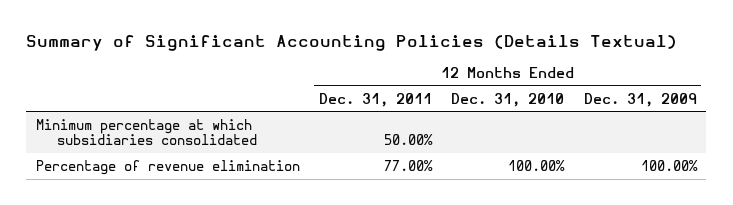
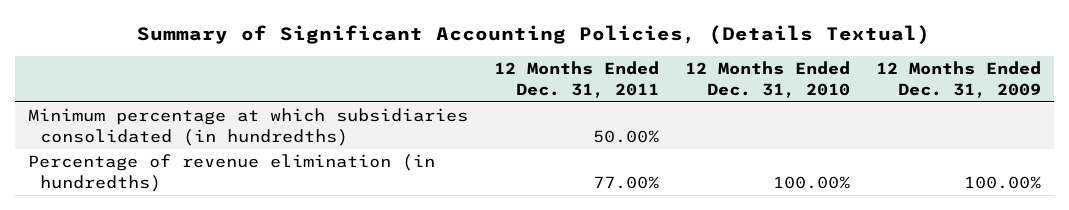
- Summary of Significant Accounting Policies (Details Textual)
+ Summary of Significant Accounting Policies, (Details Textual)
- Minimum percentage at which subsidiaries consolidated | 50.00% | |
- Percentage of revenue elimination | 77.00% | 100.00% | 100.00%
+ Minimum percentage at which subsidiaries consolidated (in hundredths) | 50.00% | |
+ Percentage of revenue elimination (in hundredths) | 77.00% | 100.00% | 100.00%

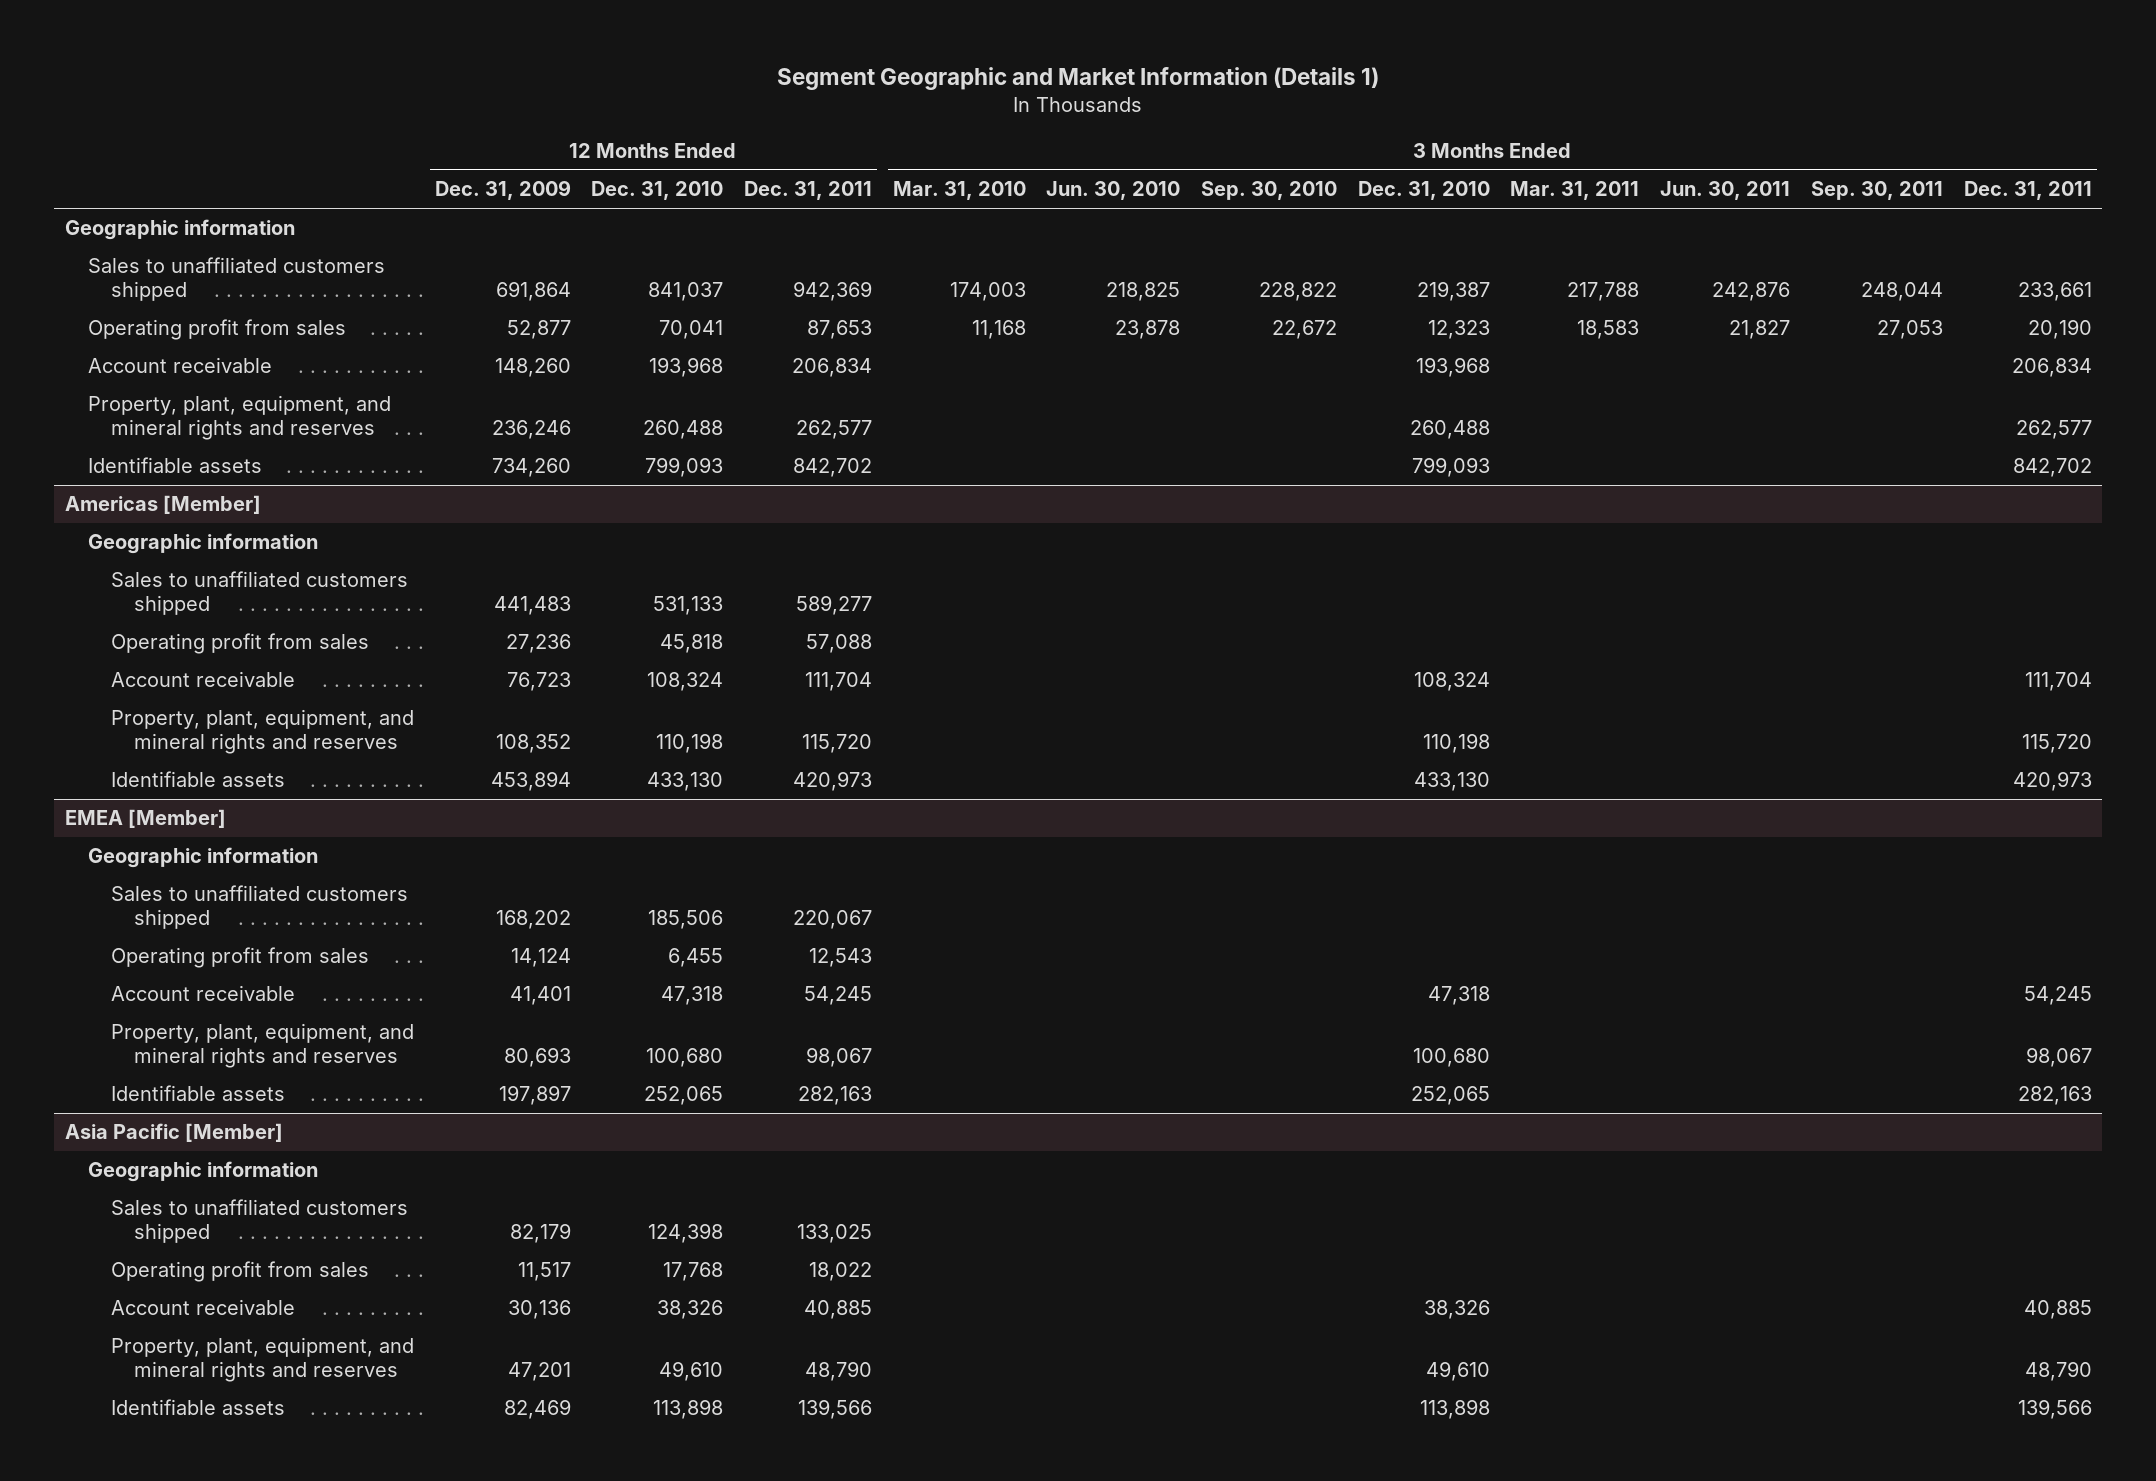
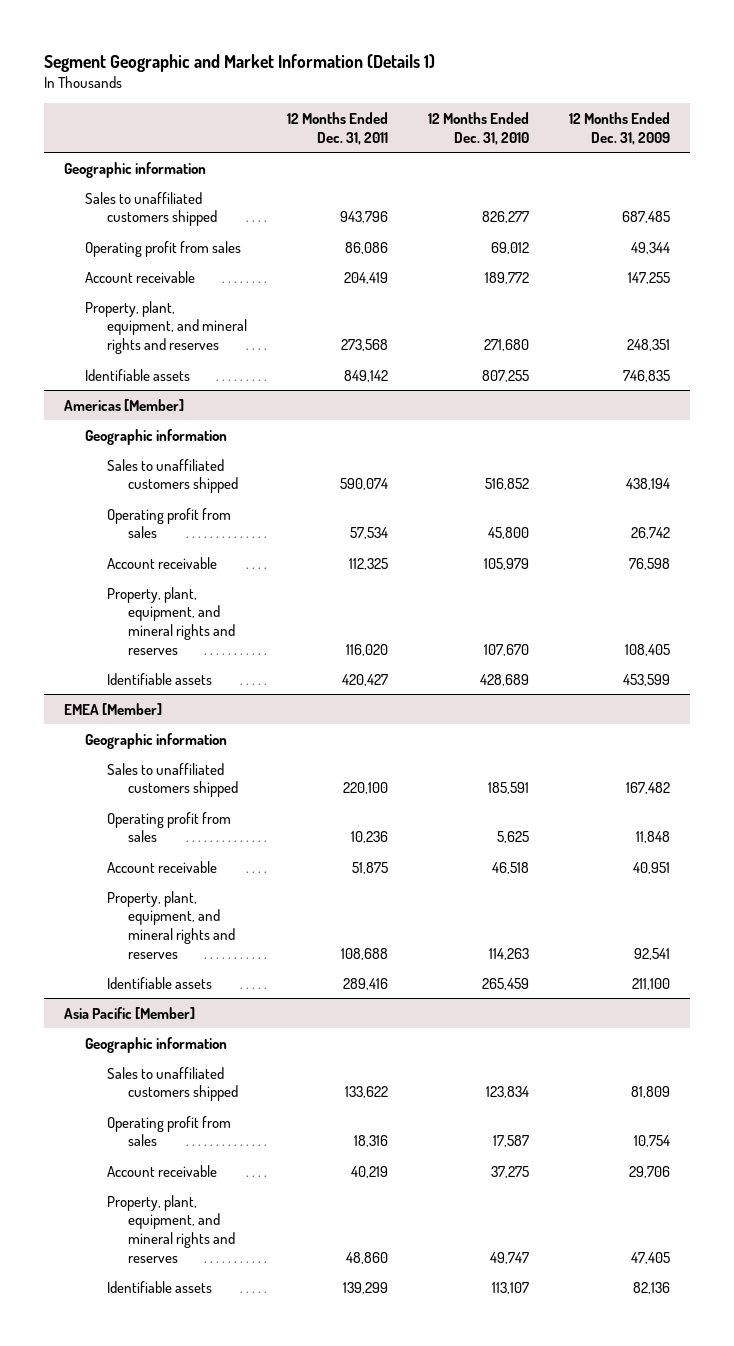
- | 12 Months Ended Dec. 31, 2009 | 12 Months Ended Dec. 31, 2010 | 12 Months Ended Dec. 31, 2011 | 3 Months Ended Mar. 31, 2010 | 3 Months Ended Jun. 30, 2010 | 3 Months Ended Sep. 30, 2010 | 3 Months Ended Dec. 31, 2010 | 3 Months Ended Mar. 31, 2011 | 3 Months Ended Jun. 30, 2011 | 3 Months Ended Sep. 30, 2011 | 3 Months Ended Dec. 31, 2011
+ | 12 Months Ended Dec. 31, 2011 | 12 Months Ended Dec. 31, 2010 | 12 Months Ended Dec. 31, 2009
- Sales to unaffiliated customers shipped | 691,864 | 841,037 | 942,369 | 174,003 | 218,825 | 228,822 | 219,387 | 217,788 | 242,876 | 248,044 | 233,661
- Operating profit from sales | 52,877 | 70,041 | 87,653 | 11,168 | 23,878 | 22,672 | 12,323 | 18,583 | 21,827 | 27,053 | 20,190
- Account receivable | 148,260 | 193,968 | 206,834 | | | | 193,968 | | | | 206,834
- Property, plant, equipment, and mineral rights and reserves | 236,246 | 260,488 | 262,577 | | | | 260,488 | | | | 262,577
- Identifiable assets | 734,260 | 799,093 | 842,702 | | | | 799,093 | | | | 842,702
+ Sales to unaffiliated customers shipped | 943,796 | 826,277 | 687,485
+ Operating profit from sales | 86,086 | 69,012 | 49,344
+ Account receivable | 204,419 | 189,772 | 147,255
+ Property, plant, equipment, and mineral rights and reserves | 273,568 | 271,680 | 248,351
+ Identifiable assets | 849,142 | 807,255 | 746,835
@ Americas [Member]
- Sales to unaffiliated customers shipped | 441,483 | 531,133 | 589,277 | | | | | | | |
- Operating profit from sales | 27,236 | 45,818 | 57,088 | | | | | | | |
- Account receivable | 76,723 | 108,324 | 111,704 | | | | 108,324 | | | | 111,704
- Property, plant, equipment, and mineral rights and reserves | 108,352 | 110,198 | 115,720 | | | | 110,198 | | | | 115,720
- Identifiable assets | 453,894 | 433,130 | 420,973 | | | | 433,130 | | | | 420,973
+ Sales to unaffiliated customers shipped | 590,074 | 516,852 | 438,194
+ Operating profit from sales | 57,534 | 45,800 | 26,742
+ Account receivable | 112,325 | 105,979 | 76,598
+ Property, plant, equipment, and mineral rights and reserves | 116,020 | 107,670 | 108,405
+ Identifiable assets | 420,427 | 428,689 | 453,599
@ EMEA [Member]
- Sales to unaffiliated customers shipped | 168,202 | 185,506 | 220,067 | | | | | | | |
- Operating profit from sales | 14,124 | 6,455 | 12,543 | | | | | | | |
- Account receivable | 41,401 | 47,318 | 54,245 | | | | 47,318 | | | | 54,245
- Property, plant, equipment, and mineral rights and reserves | 80,693 | 100,680 | 98,067 | | | | 100,680 | | | | 98,067
- Identifiable assets | 197,897 | 252,065 | 282,163 | | | | 252,065 | | | | 282,163
+ Sales to unaffiliated customers shipped | 220,100 | 185,591 | 167,482
+ Operating profit from sales | 10,236 | 5,625 | 11,848
+ Account receivable | 51,875 | 46,518 | 40,951
+ Property, plant, equipment, and mineral rights and reserves | 108,688 | 114,263 | 92,541
+ Identifiable assets | 289,416 | 265,459 | 211,100
@ Asia Pacific [Member]
- Sales to unaffiliated customers shipped | 82,179 | 124,398 | 133,025 | | | | | | | |
- Operating profit from sales | 11,517 | 17,768 | 18,022 | | | | | | | |
- Account receivable | 30,136 | 38,326 | 40,885 | | | | 38,326 | | | | 40,885
- Property, plant, equipment, and mineral rights and reserves | 47,201 | 49,610 | 48,790 | | | | 49,610 | | | | 48,790
- Identifiable assets | 82,469 | 113,898 | 139,566 | | | | 113,898 | | | | 139,566
+ Sales to unaffiliated customers shipped | 133,622 | 123,834 | 81,809
+ Operating profit from sales | 18,316 | 17,587 | 10,754
+ Account receivable | 40,219 | 37,275 | 29,706
+ Property, plant, equipment, and mineral rights and reserves | 48,860 | 49,747 | 47,405
+ Identifiable assets | 139,299 | 113,107 | 82,136

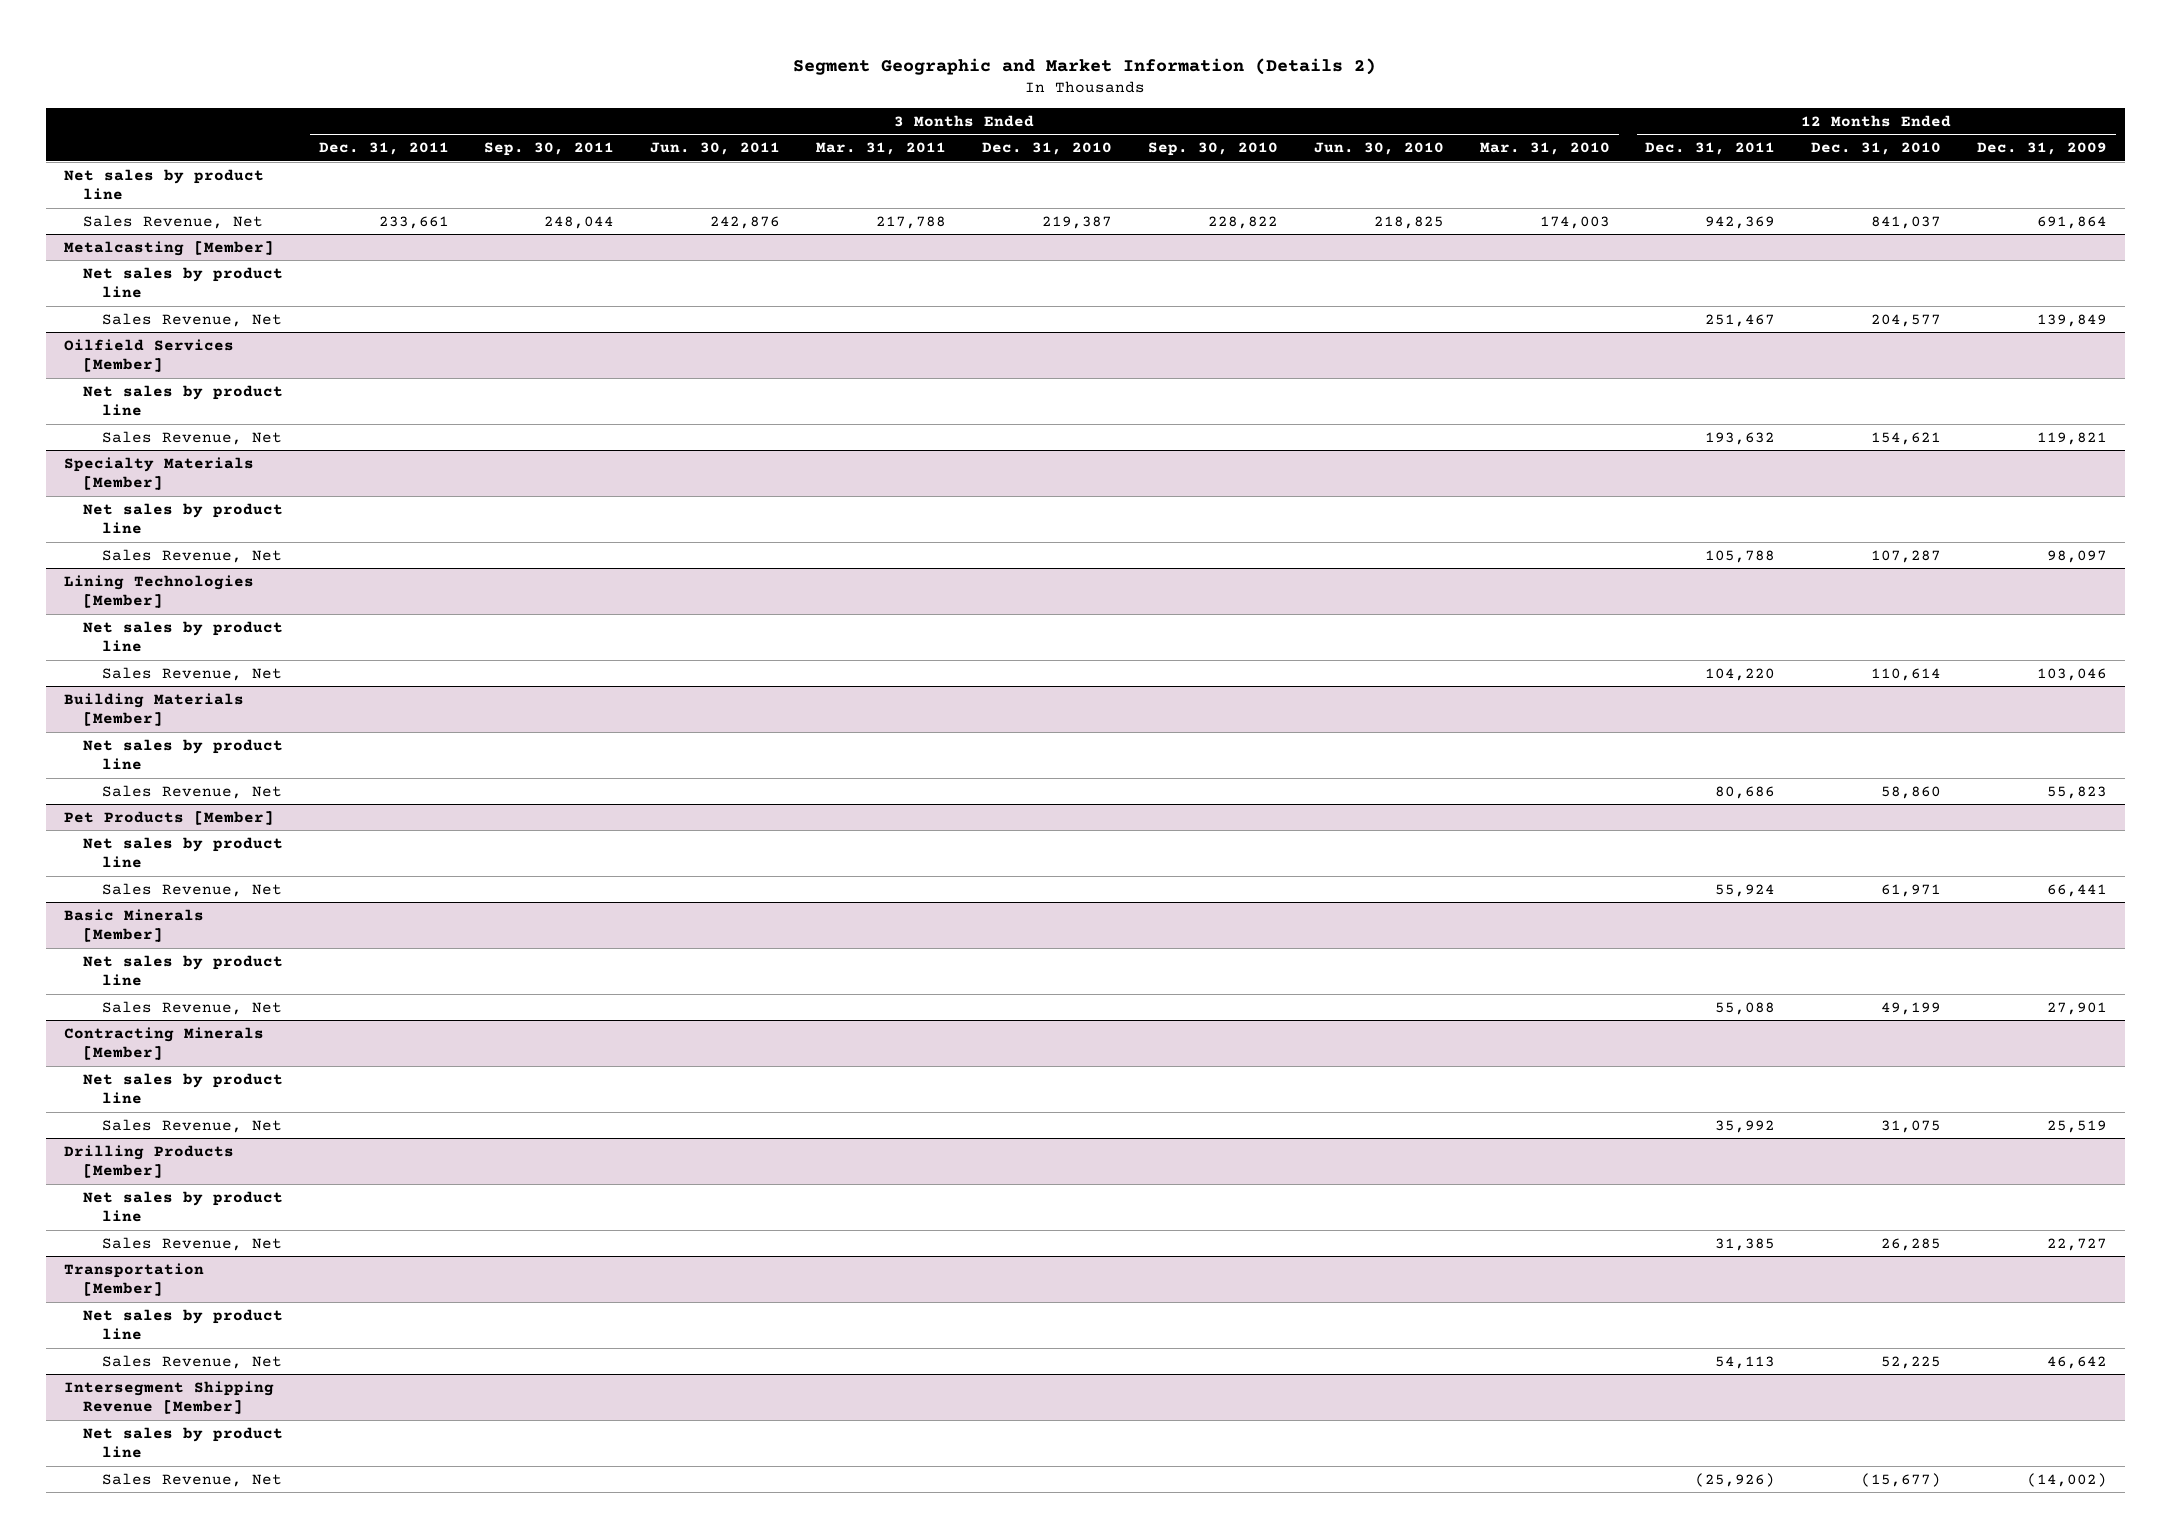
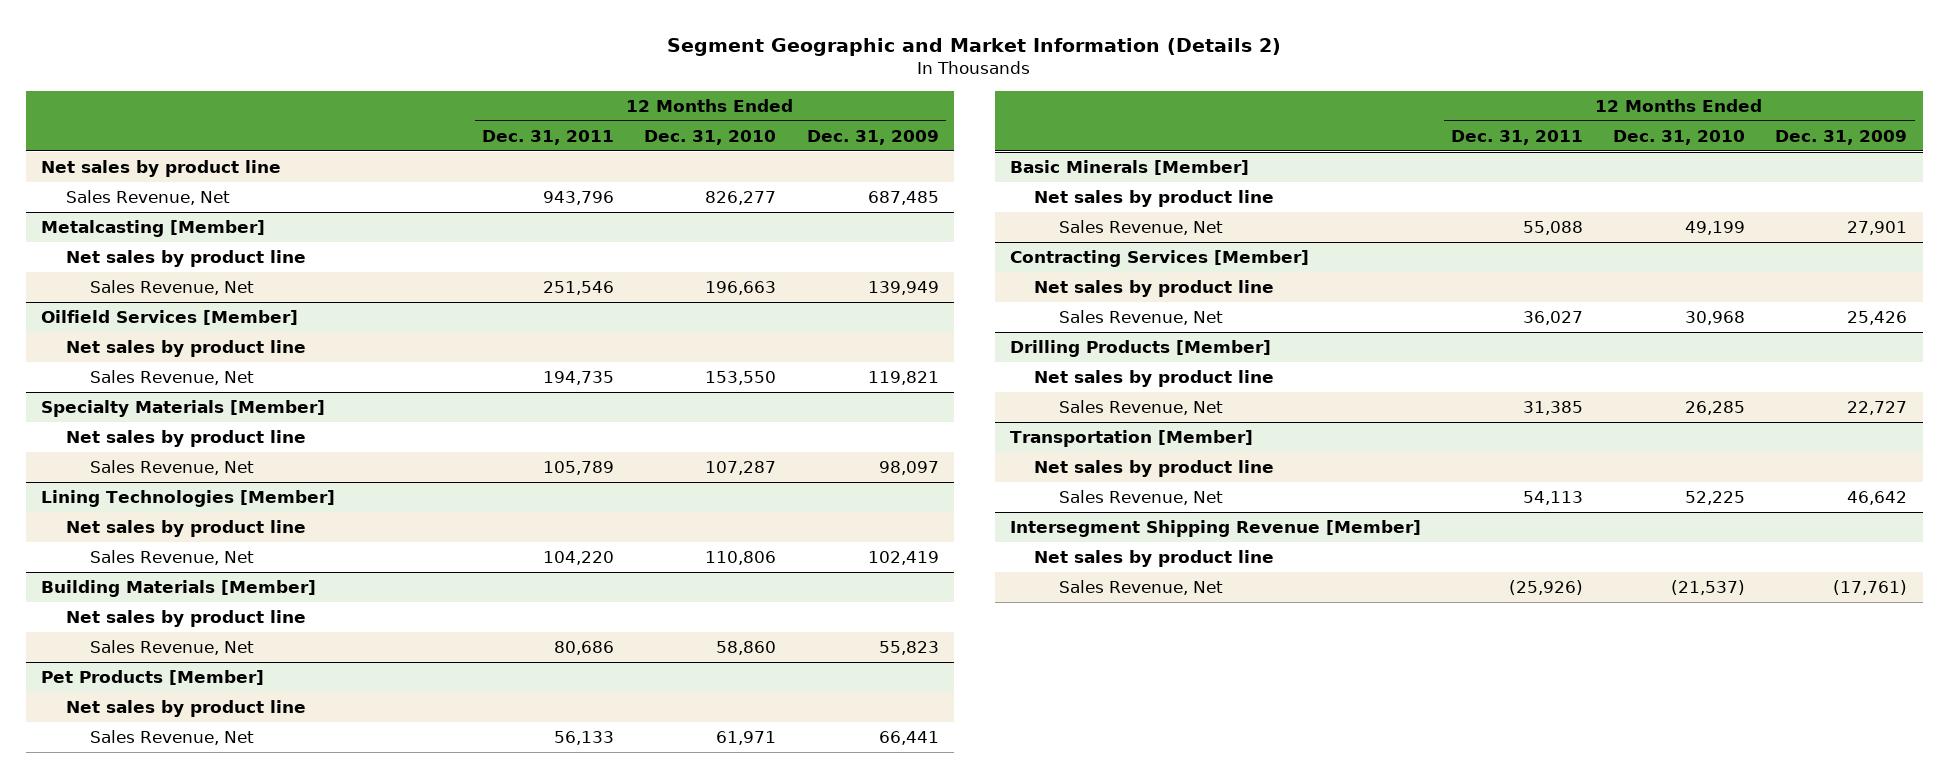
- | 3 Months Ended Dec. 31, 2011 | 3 Months Ended Sep. 30, 2011 | 3 Months Ended Jun. 30, 2011 | 3 Months Ended Mar. 31, 2011 | 3 Months Ended Dec. 31, 2010 | 3 Months Ended Sep. 30, 2010 | 3 Months Ended Jun. 30, 2010 | 3 Months Ended Mar. 31, 2010 | 12 Months Ended Dec. 31, 2011 | 12 Months Ended Dec. 31, 2010 | 12 Months Ended Dec. 31, 2009
+ | 12 Months Ended Dec. 31, 2011 | 12 Months Ended Dec. 31, 2010 | 12 Months Ended Dec. 31, 2009
- Sales Revenue, Net | 233,661 | 248,044 | 242,876 | 217,788 | 219,387 | 228,822 | 218,825 | 174,003 | 942,369 | 841,037 | 691,864
+ Sales Revenue, Net | 943,796 | 826,277 | 687,485
@ Metalcasting [Member]
- Sales Revenue, Net | | | | | | | | | 251,467 | 204,577 | 139,849
+ Sales Revenue, Net | 251,546 | 196,663 | 139,949
@ Oilfield Services [Member]
- Sales Revenue, Net | | | | | | | | | 193,632 | 154,621 | 119,821
+ Sales Revenue, Net | 194,735 | 153,550 | 119,821
@ Specialty Materials [Member]
- Sales Revenue, Net | | | | | | | | | 105,788 | 107,287 | 98,097
+ Sales Revenue, Net | 105,789 | 107,287 | 98,097
@ Lining Technologies [Member]
- Sales Revenue, Net | | | | | | | | | 104,220 | 110,614 | 103,046
+ Sales Revenue, Net | 104,220 | 110,806 | 102,419
@ Pet Products [Member]
- Sales Revenue, Net | | | | | | | | | 55,924 | 61,971 | 66,441
+ Sales Revenue, Net | 56,133 | 61,971 | 66,441
- Contracting Minerals [Member]
+ Contracting Services [Member]
- Sales Revenue, Net | | | | | | | | | 35,992 | 31,075 | 25,519
+ Sales Revenue, Net | 36,027 | 30,968 | 25,426
@ Intersegment Shipping Revenue [Member]
- Sales Revenue, Net | | | | | | | | | (25,926) | (15,677) | (14,002)
+ Sales Revenue, Net | (25,926) | (21,537) | (17,761)

